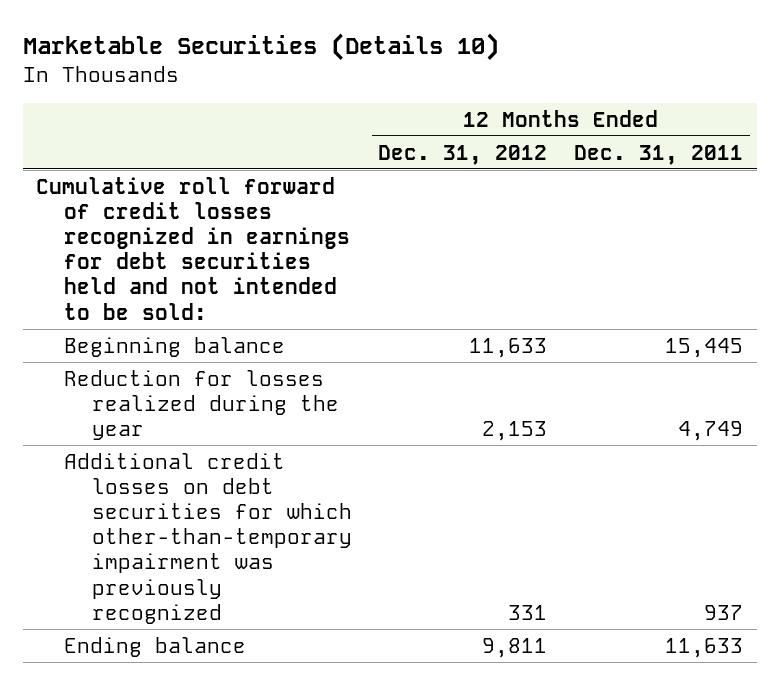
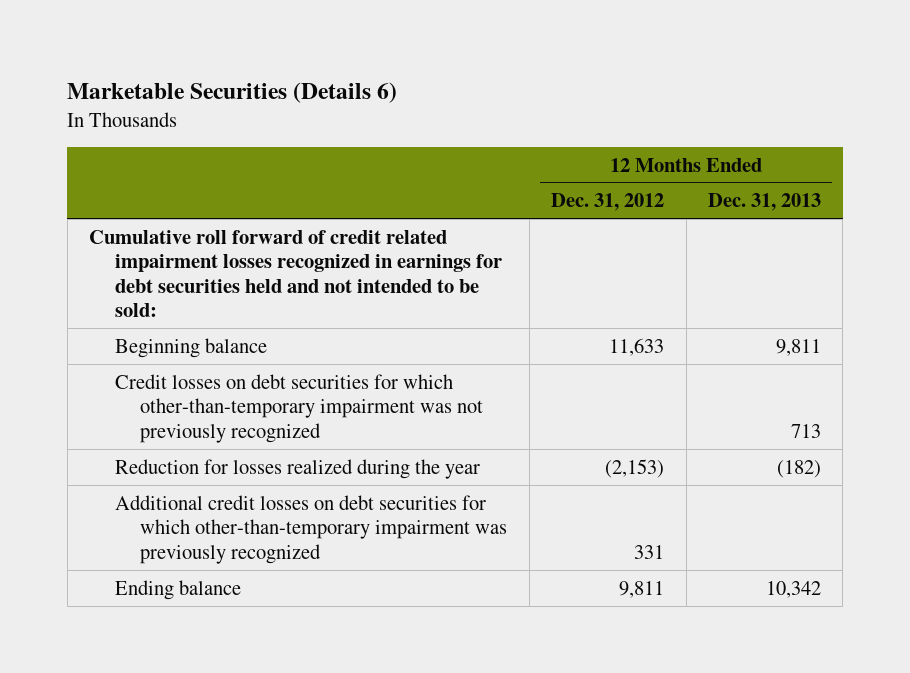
- Marketable Securities (Details 10)
+ Marketable Securities (Details 6)
- | 12 Months Ended Dec. 31, 2012 | 12 Months Ended Dec. 31, 2011
+ | 12 Months Ended Dec. 31, 2012 | 12 Months Ended Dec. 31, 2013
- Cumulative roll forward of credit losses recognized in earnings for debt securities held and not intended to be sold:
+ Cumulative roll forward of credit related impairment losses recognized in earnings for debt securities held and not intended to be sold:
- Reduction for losses realized during the year | 2,153 | 4,749
+ Credit losses on debt securities for which other-than-temporary impairment was not previously recognized | | 713
+ Reduction for losses realized during the year | (2,153) | (182)

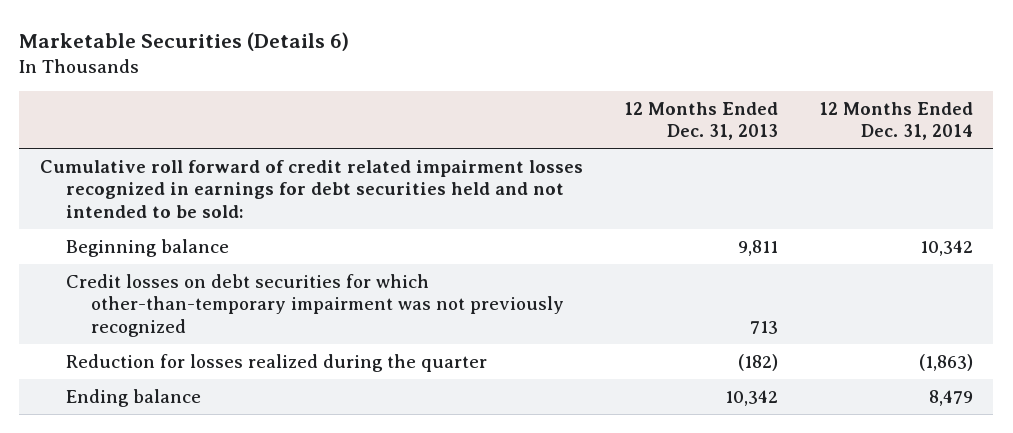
- | 12 Months Ended Dec. 31, 2012 | 12 Months Ended Dec. 31, 2013
+ | 12 Months Ended Dec. 31, 2013 | 12 Months Ended Dec. 31, 2014
- Reduction for losses realized during the year | (2,153) | (182)
- Additional credit losses on debt securities for which other-than-temporary impairment was previously recognized | 331 |
+ Reduction for losses realized during the quarter | (182) | (1,863)

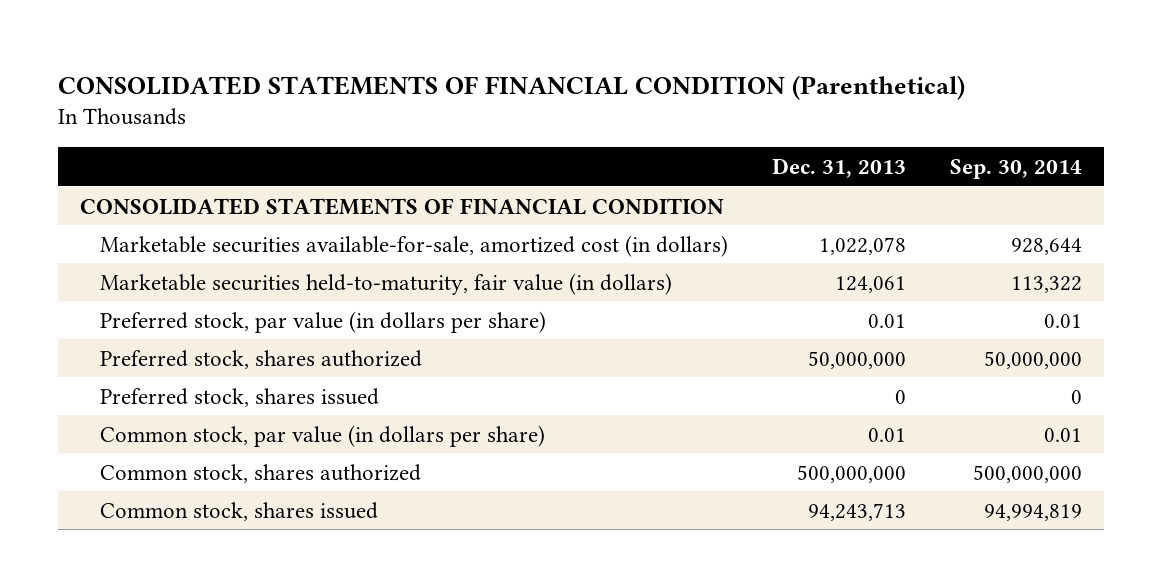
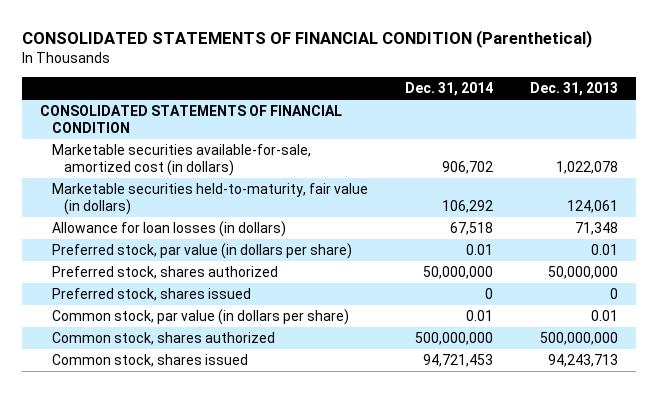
- | Dec. 31, 2013 | Sep. 30, 2014
+ | Dec. 31, 2014 | Dec. 31, 2013
+ Allowance for loan losses (in dollars) | 67,518 | 71,348

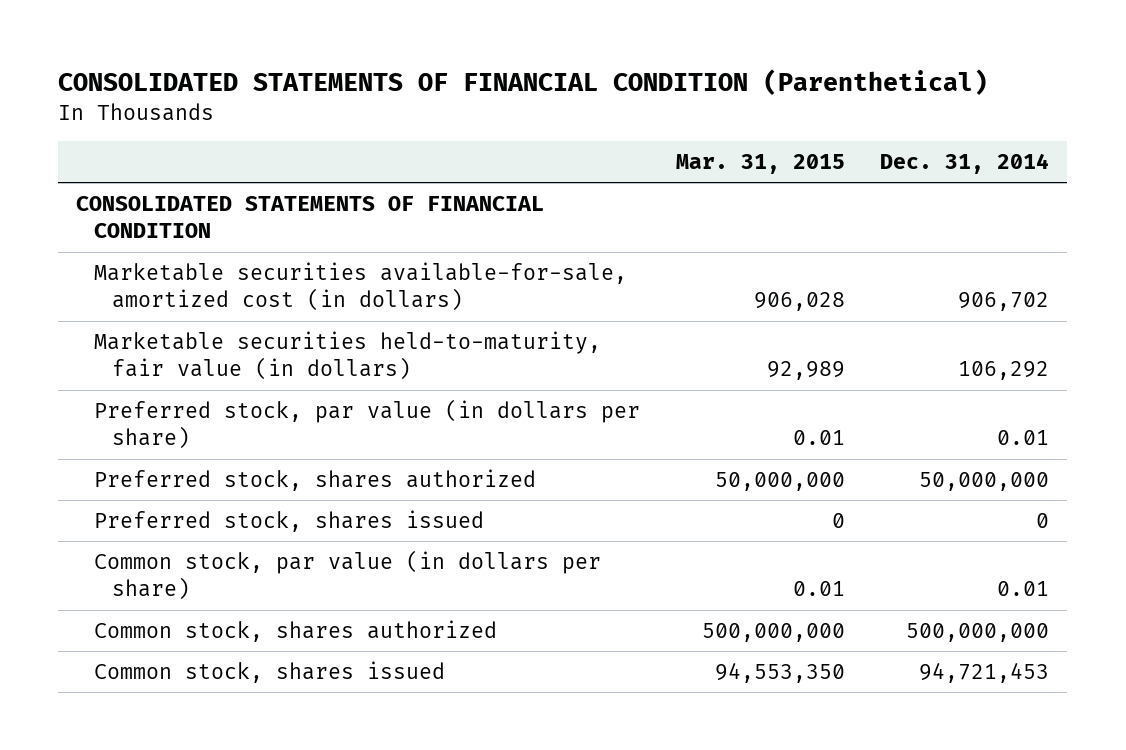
- | Dec. 31, 2014 | Dec. 31, 2013
+ | Mar. 31, 2015 | Dec. 31, 2014
- Allowance for loan losses (in dollars) | 67,518 | 71,348

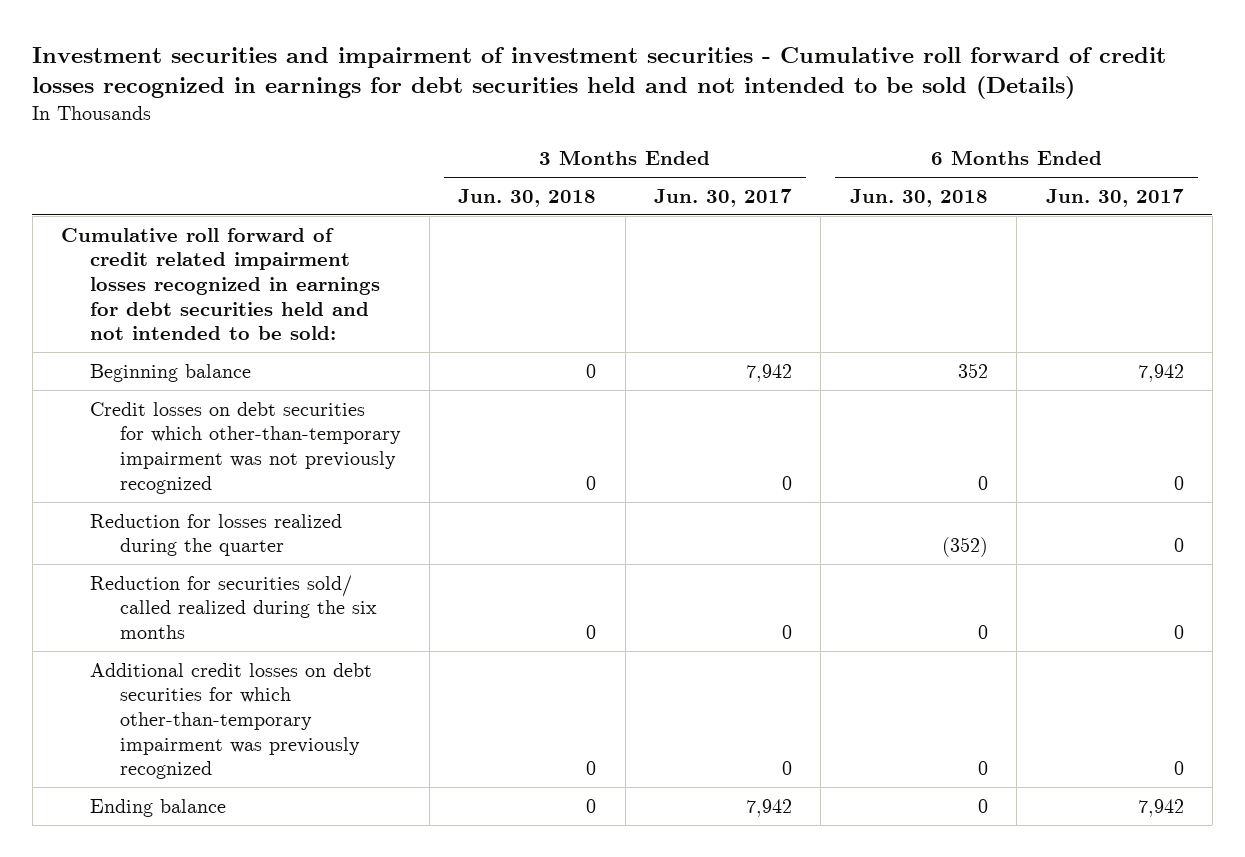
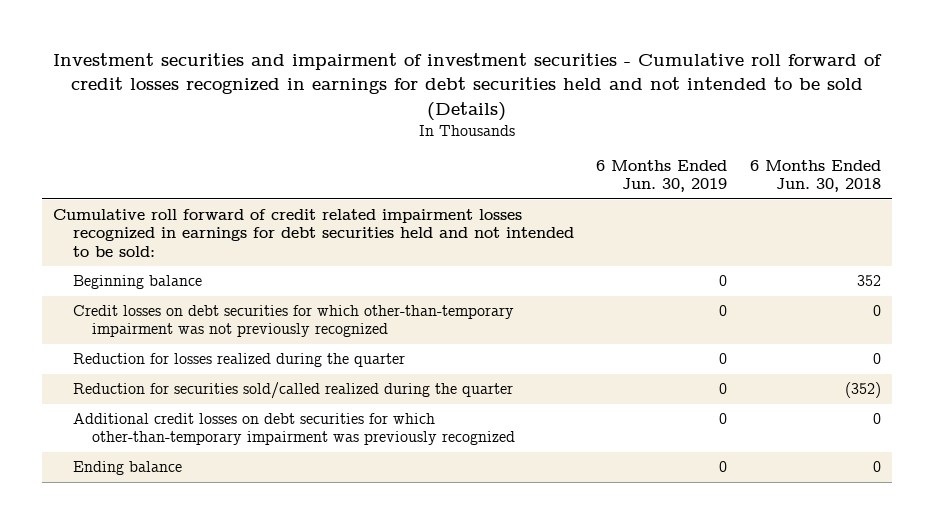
- | 3 Months Ended Jun. 30, 2018 | 3 Months Ended Jun. 30, 2017 | 6 Months Ended Jun. 30, 2018 | 6 Months Ended Jun. 30, 2017
+ | 6 Months Ended Jun. 30, 2019 | 6 Months Ended Jun. 30, 2018
- Reduction for losses realized during the quarter | | | (352) | 0
- Reduction for securities sold/ called realized during the six months | 0 | 0 | 0 | 0
+ Reduction for losses realized during the quarter | 0 | 0
+ Reduction for securities sold/called realized during the quarter | 0 | (352)

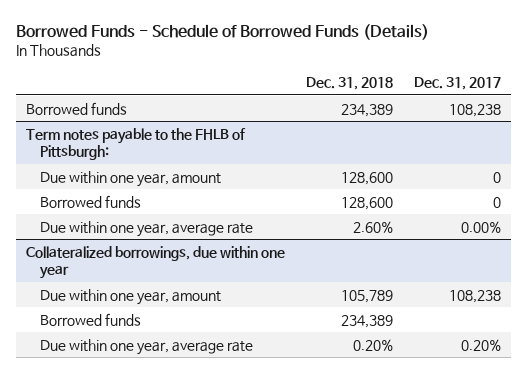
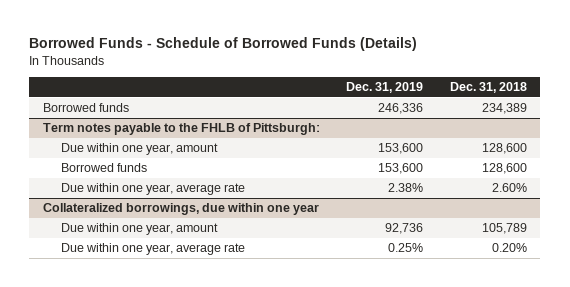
- | Dec. 31, 2018 | Dec. 31, 2017
+ | Dec. 31, 2019 | Dec. 31, 2018
@ Collateralized borrowings, due within one year
- Borrowed funds | 234,389 |

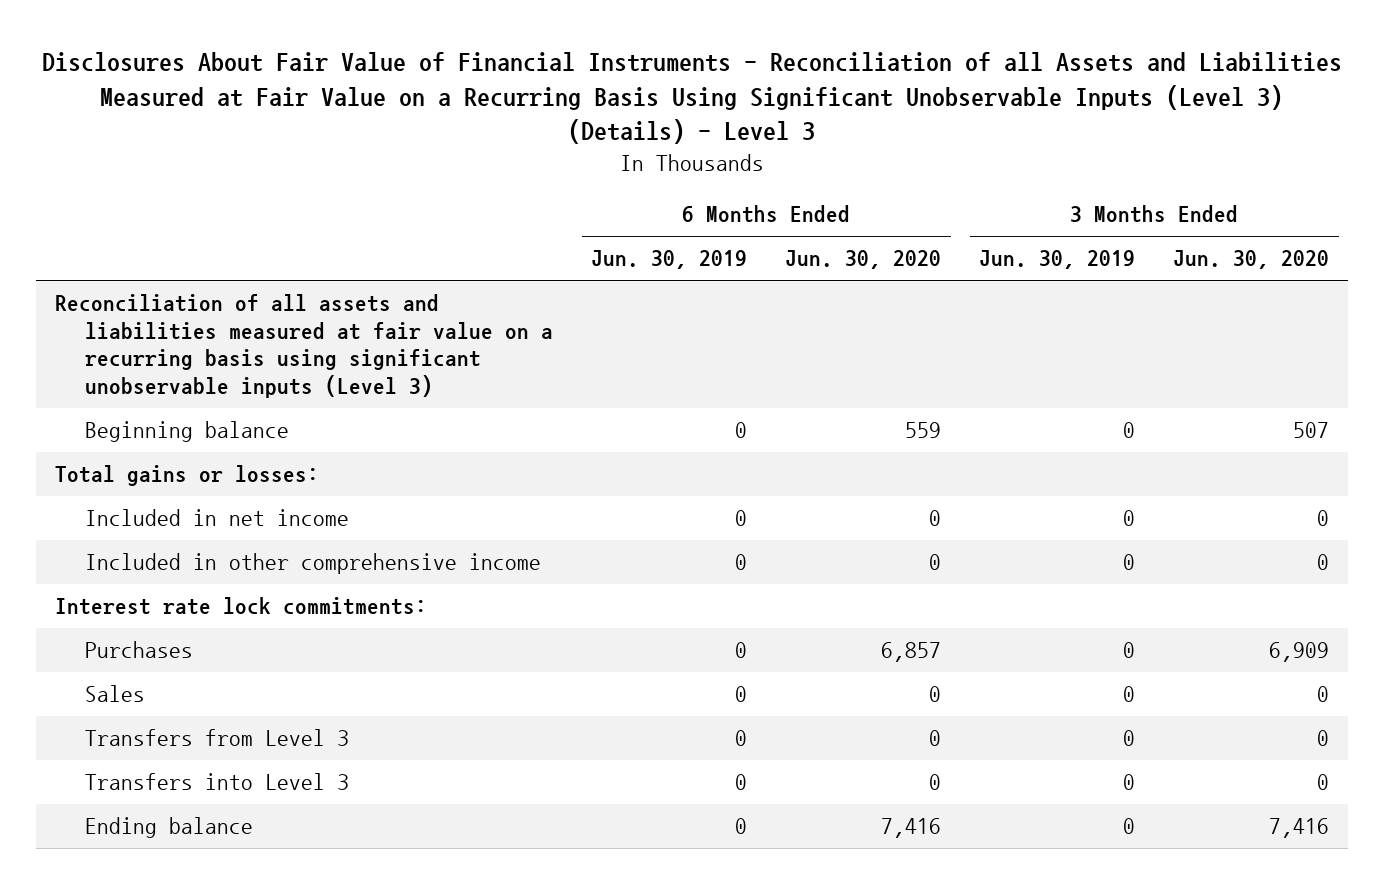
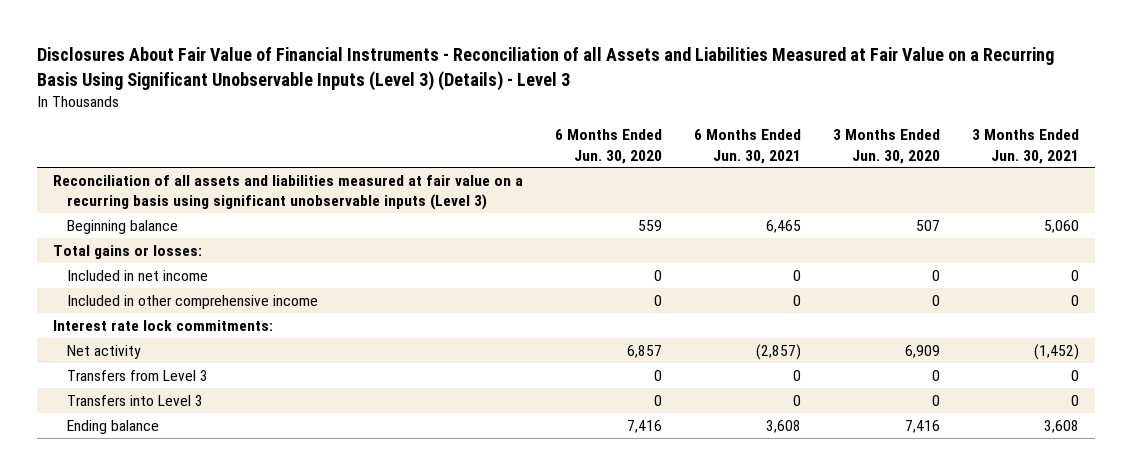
- | 6 Months Ended Jun. 30, 2019 | 6 Months Ended Jun. 30, 2020 | 3 Months Ended Jun. 30, 2019 | 3 Months Ended Jun. 30, 2020
+ | 6 Months Ended Jun. 30, 2020 | 6 Months Ended Jun. 30, 2021 | 3 Months Ended Jun. 30, 2020 | 3 Months Ended Jun. 30, 2021
- Purchases | 0 | 6,857 | 0 | 6,909
- Sales | 0 | 0 | 0 | 0
+ Net activity | 6,857 | (2,857) | 6,909 | (1,452)

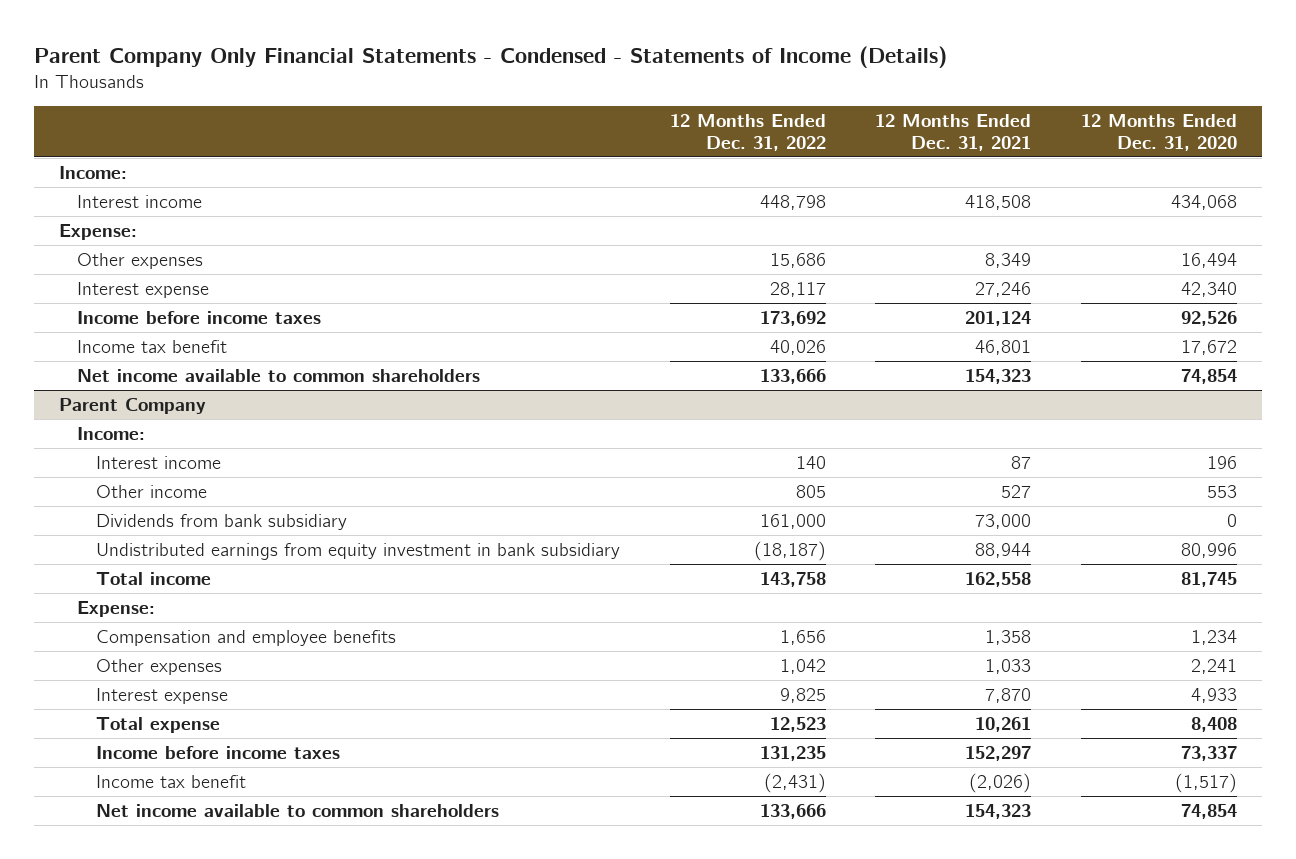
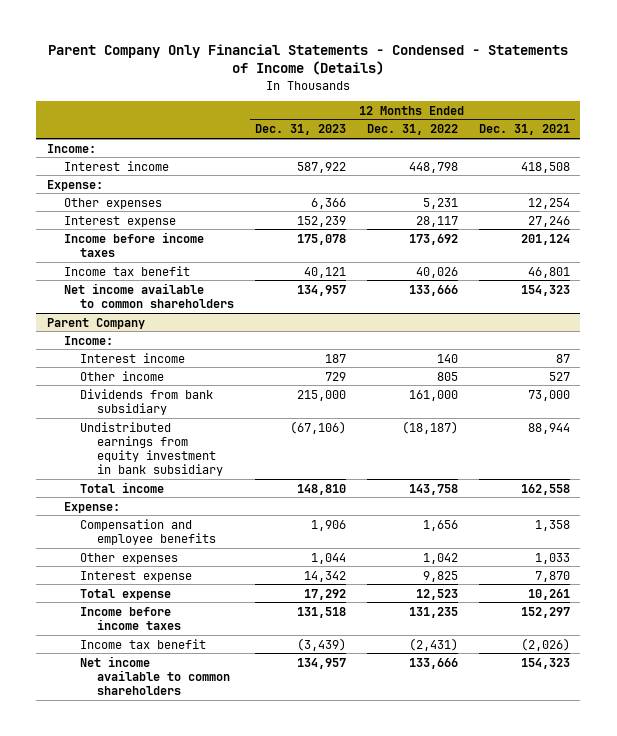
- | 12 Months Ended Dec. 31, 2022 | 12 Months Ended Dec. 31, 2021 | 12 Months Ended Dec. 31, 2020
+ | 12 Months Ended Dec. 31, 2023 | 12 Months Ended Dec. 31, 2022 | 12 Months Ended Dec. 31, 2021
- Other expenses | 15,686 | 8,349 | 16,494
+ Other expenses | 6,366 | 5,231 | 12,254

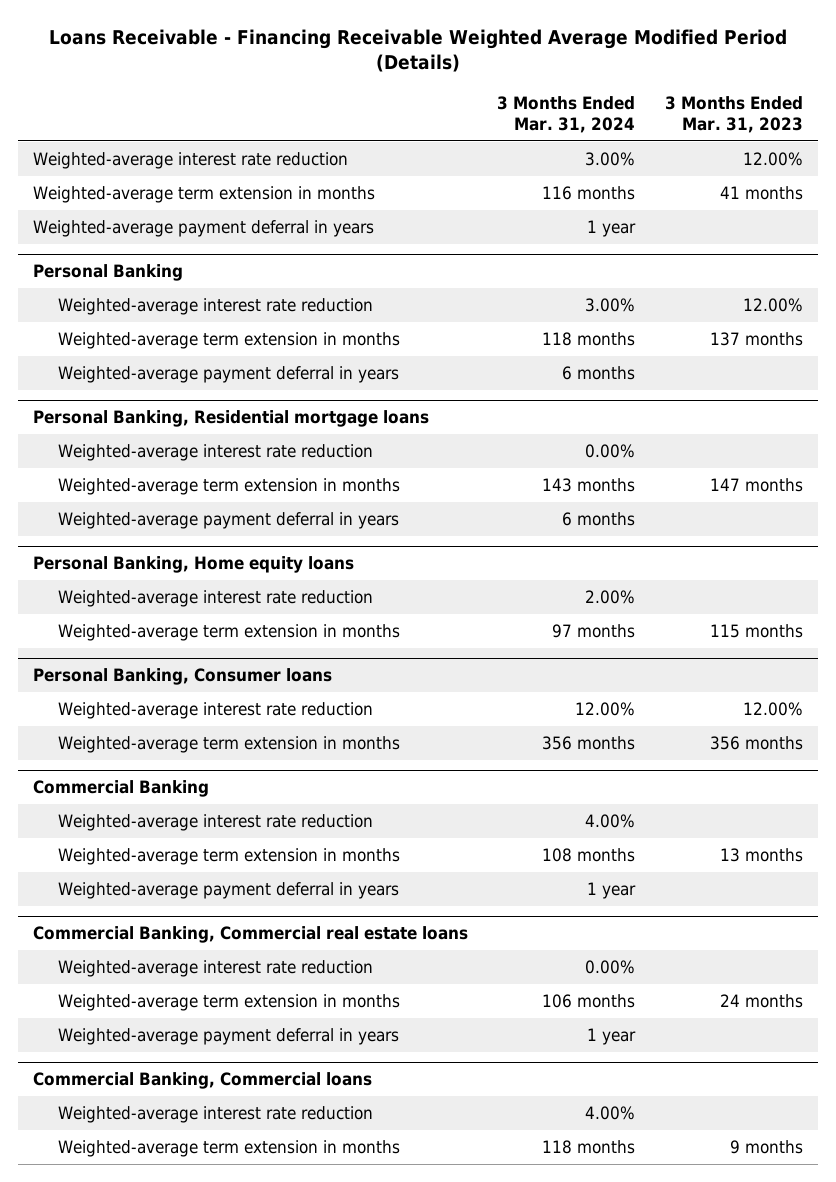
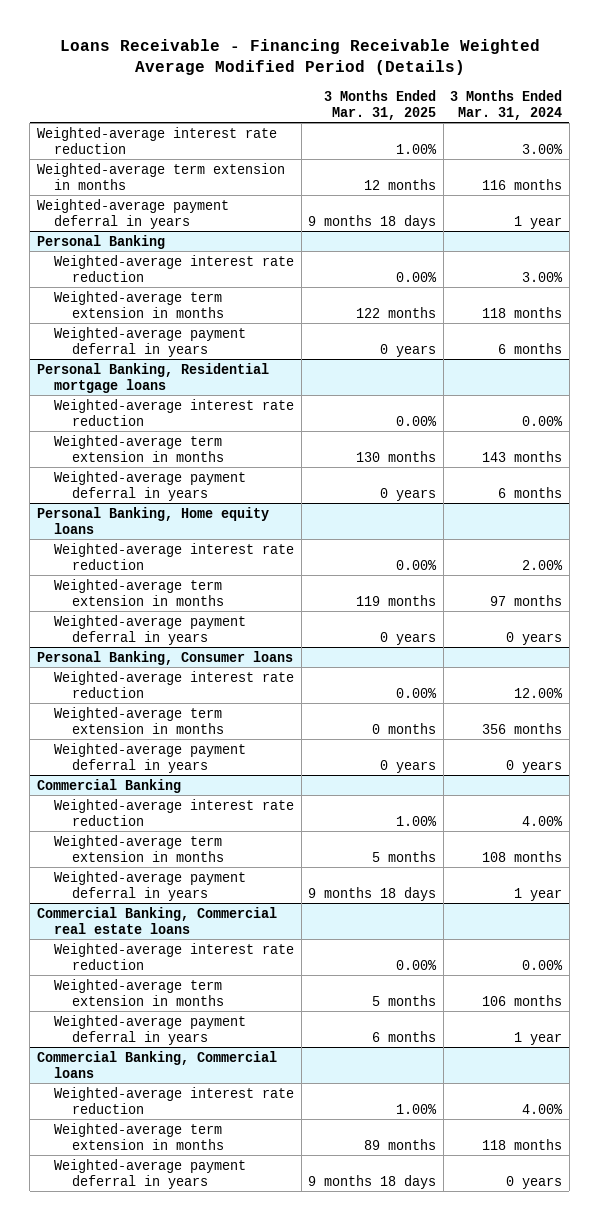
- | 3 Months Ended Mar. 31, 2024 | 3 Months Ended Mar. 31, 2023
+ | 3 Months Ended Mar. 31, 2025 | 3 Months Ended Mar. 31, 2024
@ Personal Banking, Home equity loans
+ Weighted-average payment deferral in years | 0 years | 0 years
@ Personal Banking, Consumer loans
+ Weighted-average payment deferral in years | 0 years | 0 years
@ Commercial Banking, Commercial loans
+ Weighted-average payment deferral in years | 9 months 18 days | 0 years

